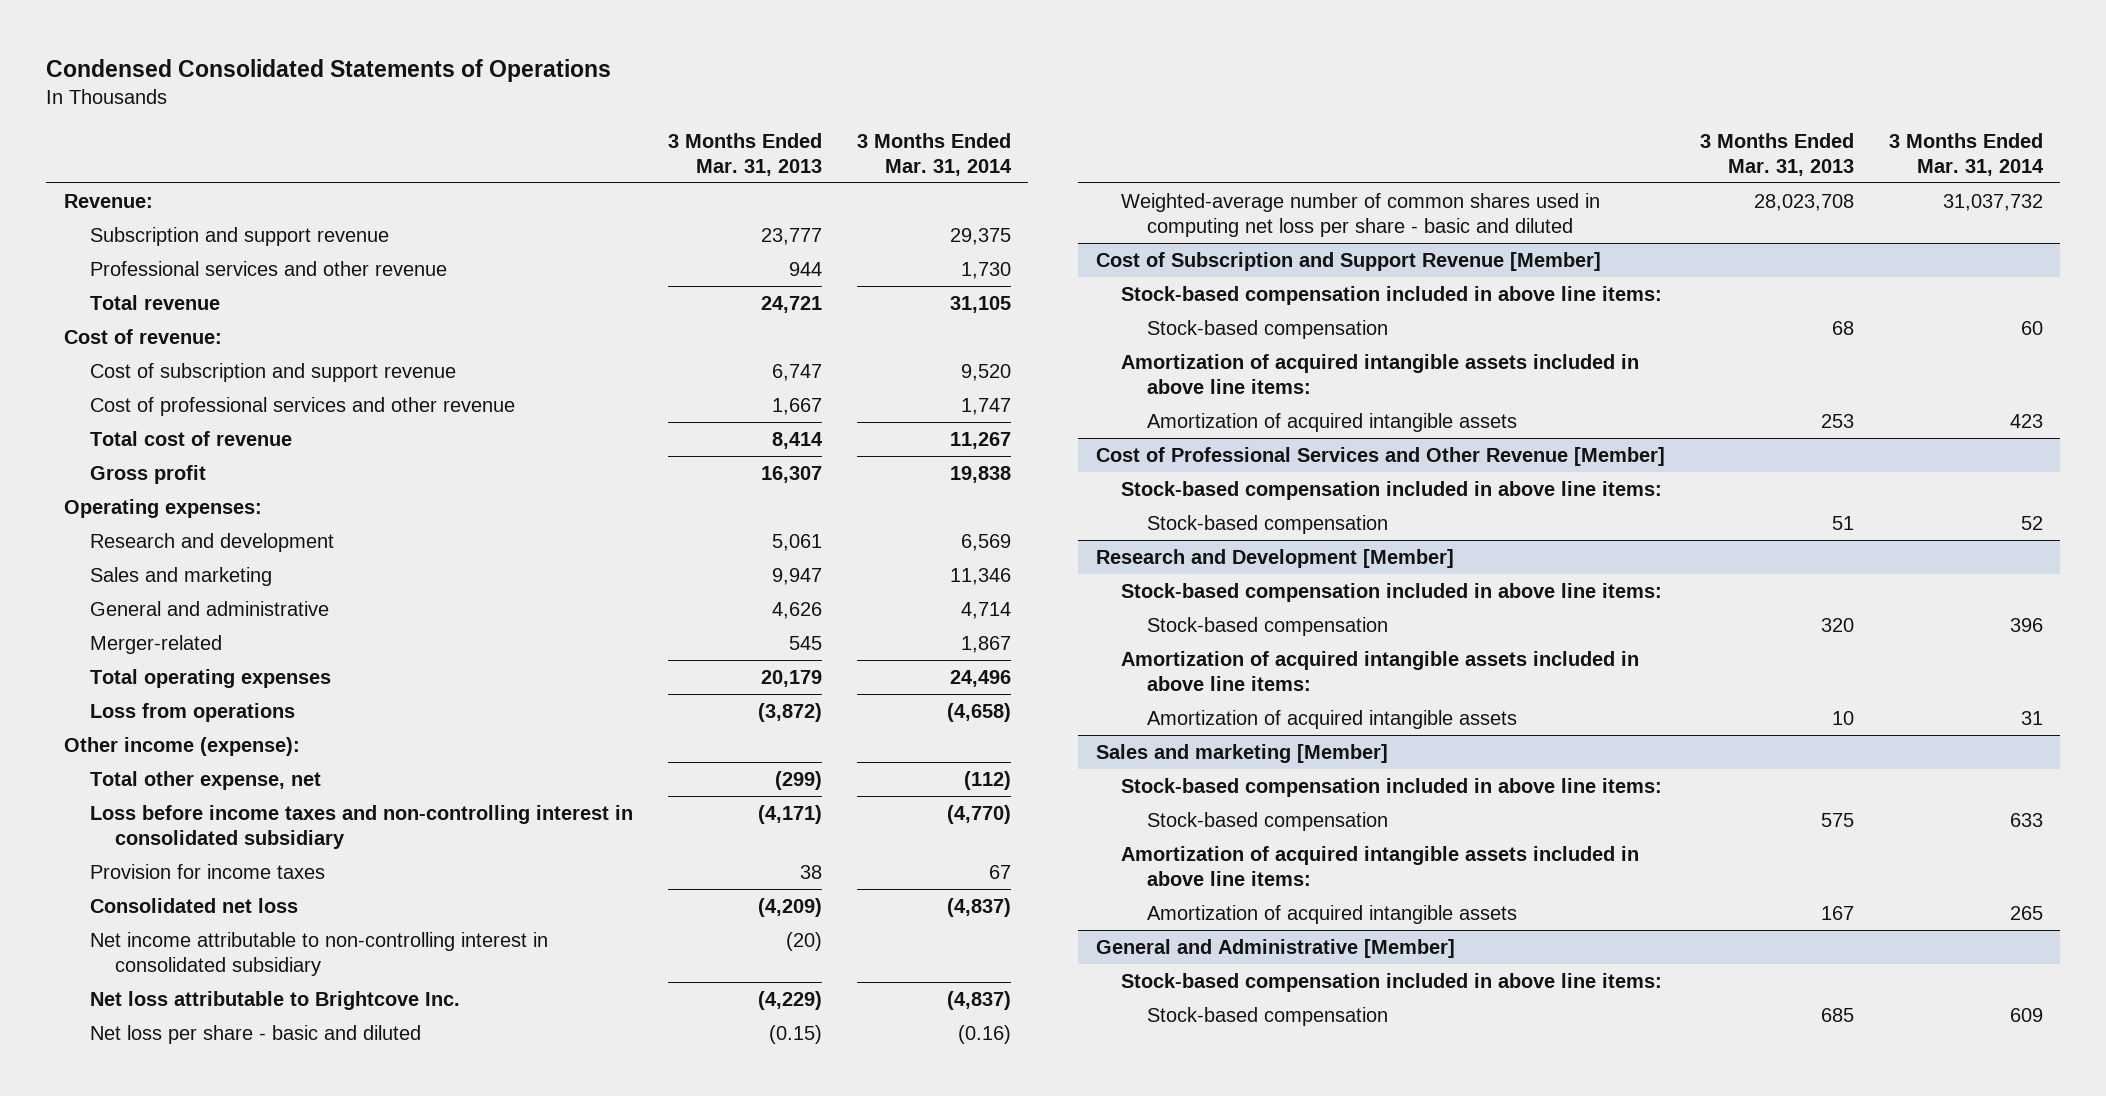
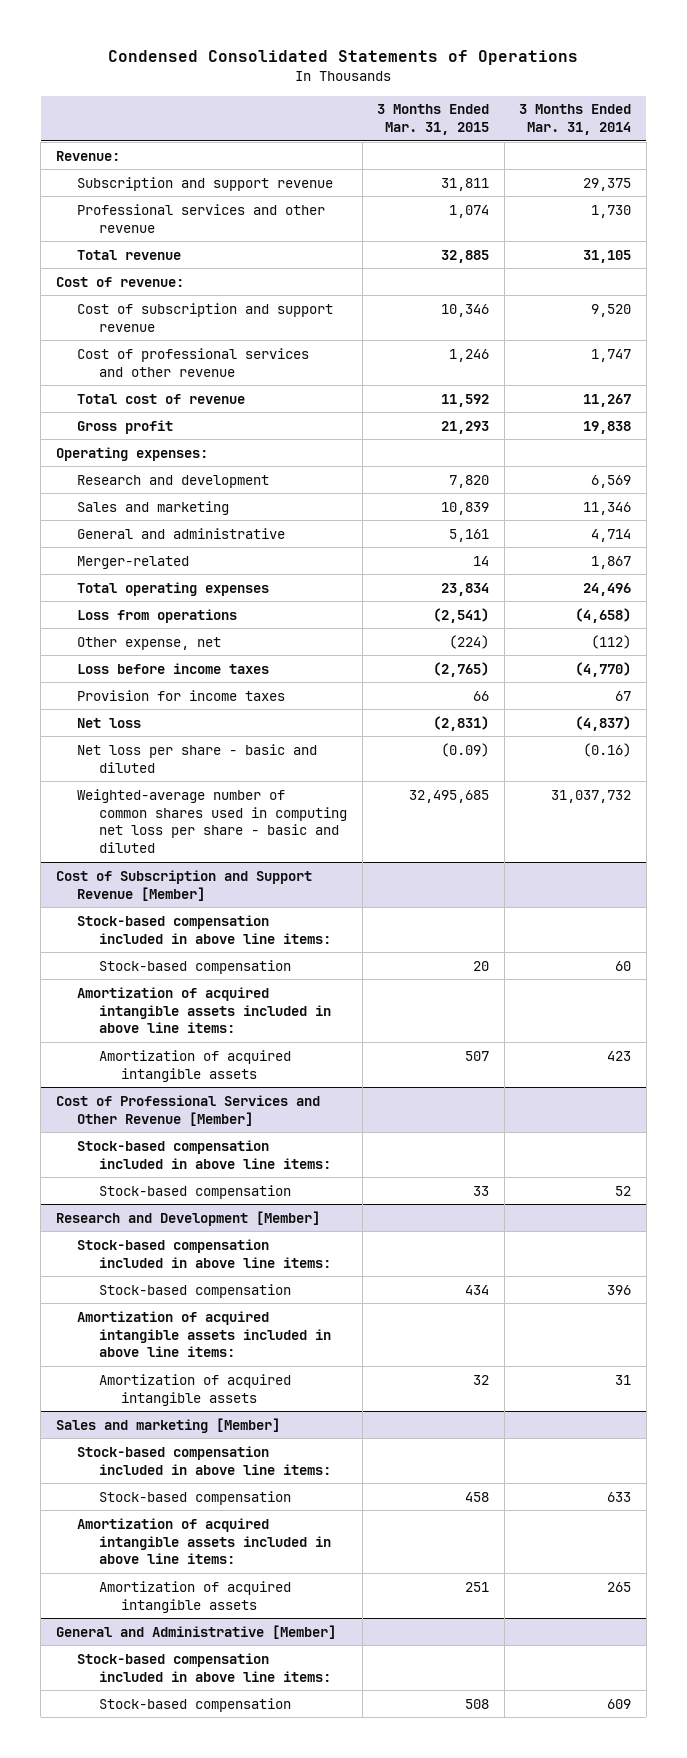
- | 3 Months Ended Mar. 31, 2013 | 3 Months Ended Mar. 31, 2014
+ | 3 Months Ended Mar. 31, 2015 | 3 Months Ended Mar. 31, 2014
- Other income (expense):
- Total other expense, net | (299) | (112)
- Loss before income taxes and non-controlling interest in consolidated subsidiary | (4,171) | (4,770)
+ Other expense, net | (224) | (112)
+ Loss before income taxes | (2,765) | (4,770)
- Consolidated net loss | (4,209) | (4,837)
- Net income attributable to non-controlling interest in consolidated subsidiary | (20) |
- Net loss attributable to Brightcove Inc. | (4,229) | (4,837)
+ Net loss | (2,831) | (4,837)

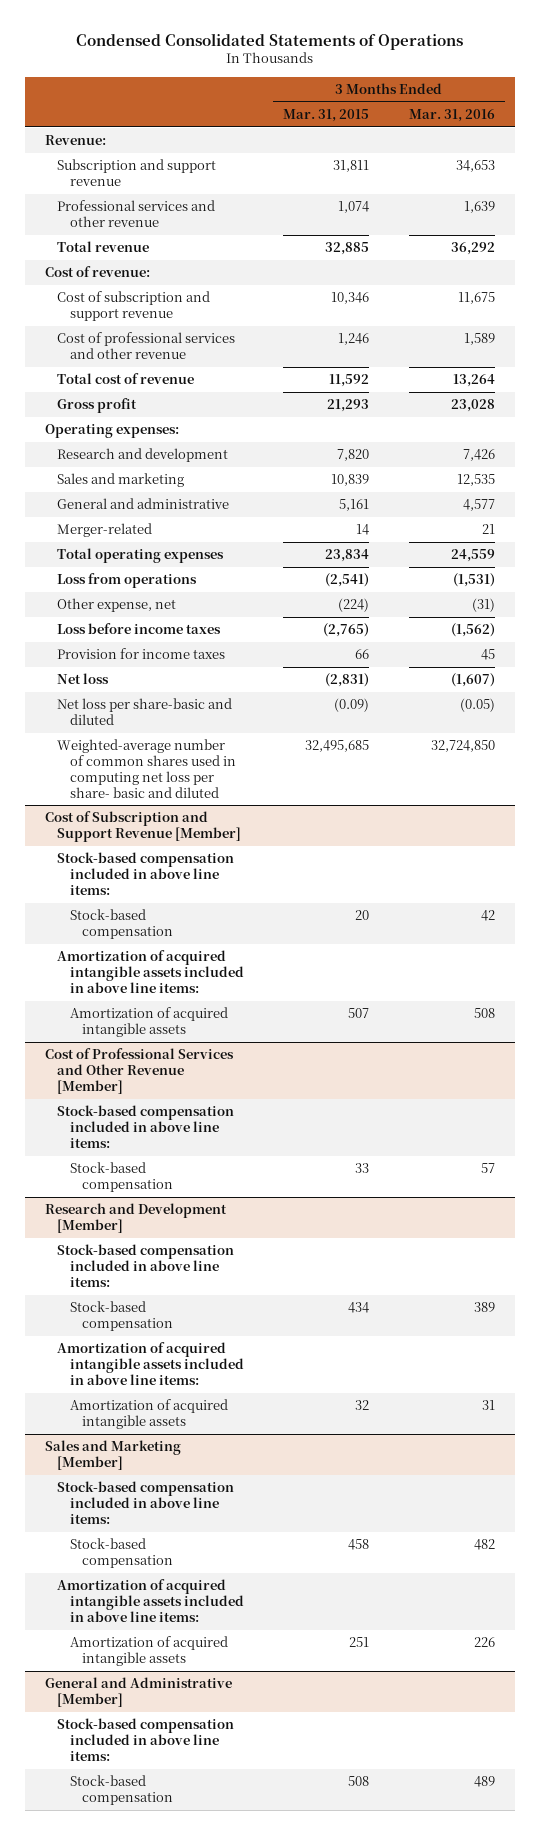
- | 3 Months Ended Mar. 31, 2015 | 3 Months Ended Mar. 31, 2014
+ | 3 Months Ended Mar. 31, 2015 | 3 Months Ended Mar. 31, 2016
- Net loss per share - basic and diluted | (0.09) | (0.16)
- Weighted-average number of common shares used in computing net loss per share - basic and diluted | 32,495,685 | 31,037,732
+ Net loss per share-basic and diluted | (0.09) | (0.05)
+ Weighted-average number of common shares used in computing net loss per share- basic and diluted | 32,495,685 | 32,724,850
- Sales and marketing [Member]
+ Sales and Marketing [Member]

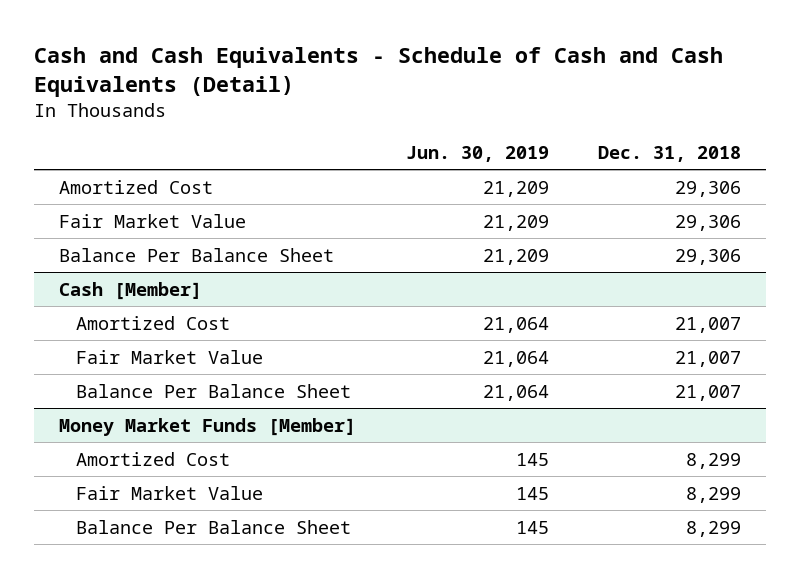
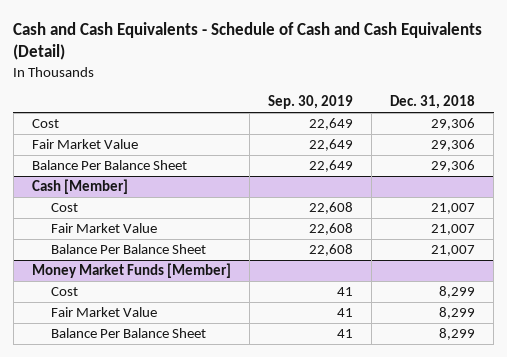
- | Jun. 30, 2019 | Dec. 31, 2018
+ | Sep. 30, 2019 | Dec. 31, 2018
- Amortized Cost | 21,209 | 29,306
+ Cost | 22,649 | 29,306
@ Cash [Member]
- Amortized Cost | 21,064 | 21,007
+ Cost | 22,608 | 21,007
@ Money Market Funds [Member]
- Amortized Cost | 145 | 8,299
+ Cost | 41 | 8,299

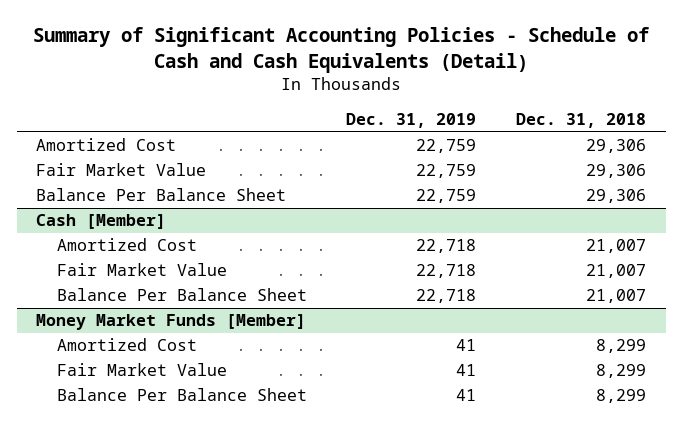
- Cash and Cash Equivalents - Schedule of Cash and Cash Equivalents (Detail)
+ Summary of Significant Accounting Policies - Schedule of Cash and Cash Equivalents (Detail)
- | Sep. 30, 2019 | Dec. 31, 2018
+ | Dec. 31, 2019 | Dec. 31, 2018
- Cost | 22,649 | 29,306
+ Amortized Cost | 22,759 | 29,306
@ Cash [Member]
- Cost | 22,608 | 21,007
+ Amortized Cost | 22,718 | 21,007
@ Money Market Funds [Member]
- Cost | 41 | 8,299
+ Amortized Cost | 41 | 8,299

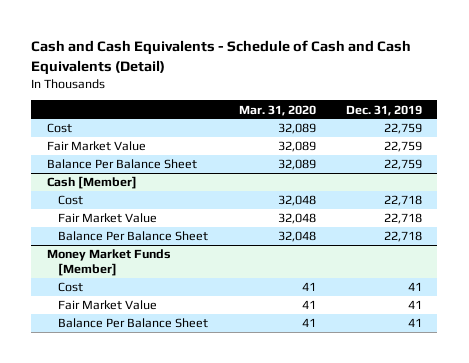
- Summary of Significant Accounting Policies - Schedule of Cash and Cash Equivalents (Detail)
+ Cash and Cash Equivalents - Schedule of Cash and Cash Equivalents (Detail)
- | Dec. 31, 2019 | Dec. 31, 2018
+ | Mar. 31, 2020 | Dec. 31, 2019
- Amortized Cost | 22,759 | 29,306
+ Cost | 32,089 | 22,759
@ Cash [Member]
- Amortized Cost | 22,718 | 21,007
+ Cost | 32,048 | 22,718
@ Money Market Funds [Member]
- Amortized Cost | 41 | 8,299
+ Cost | 41 | 41

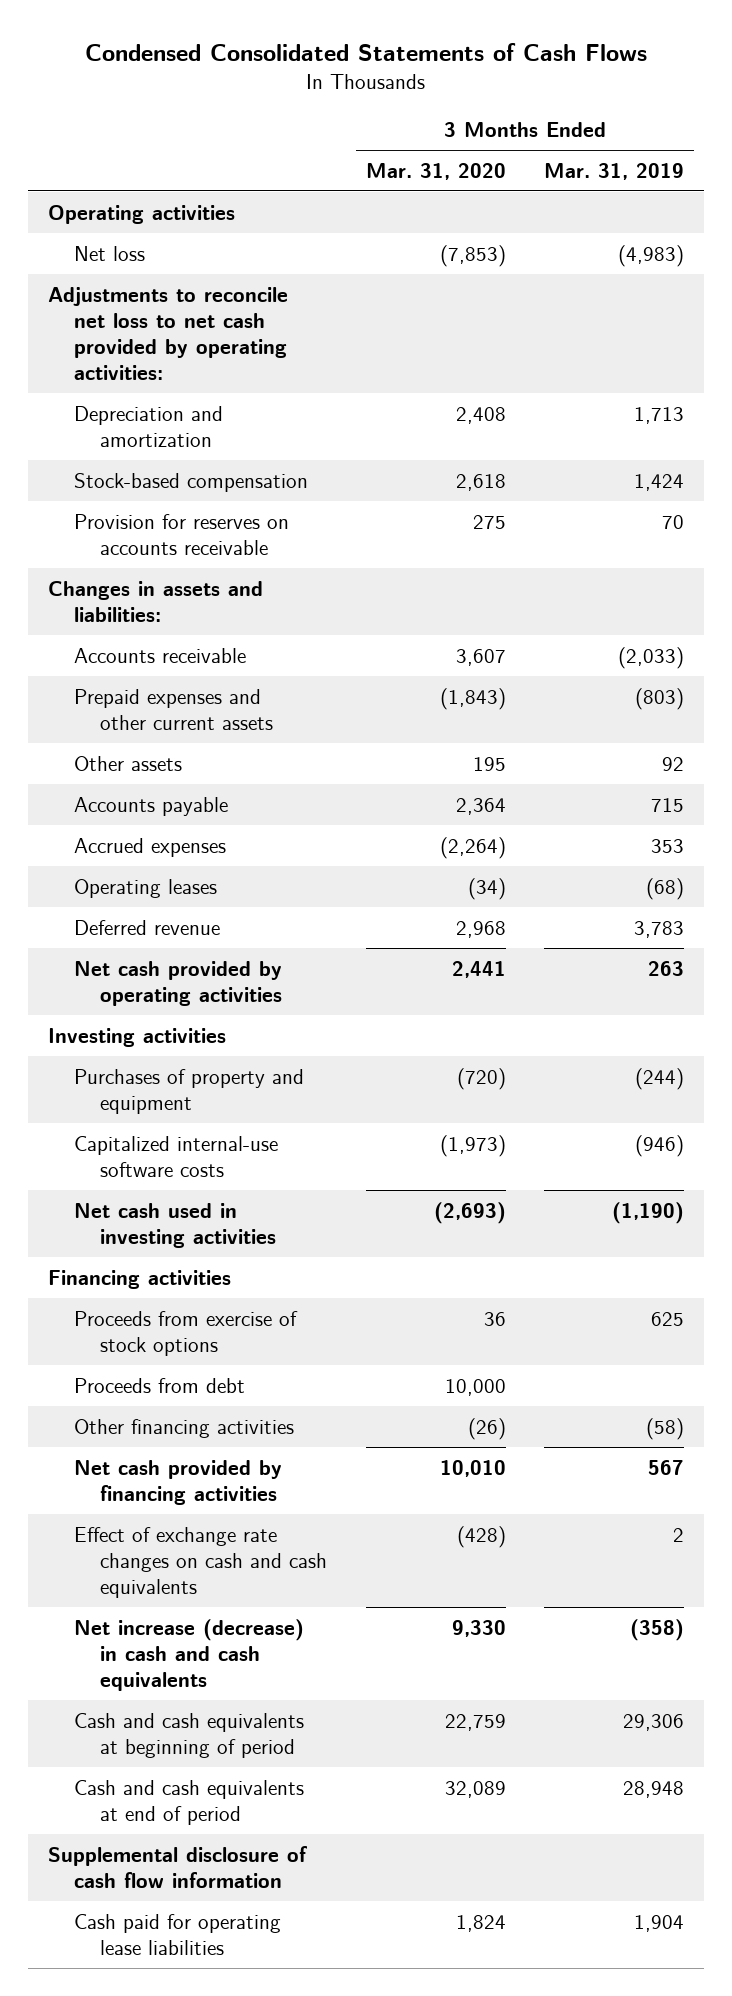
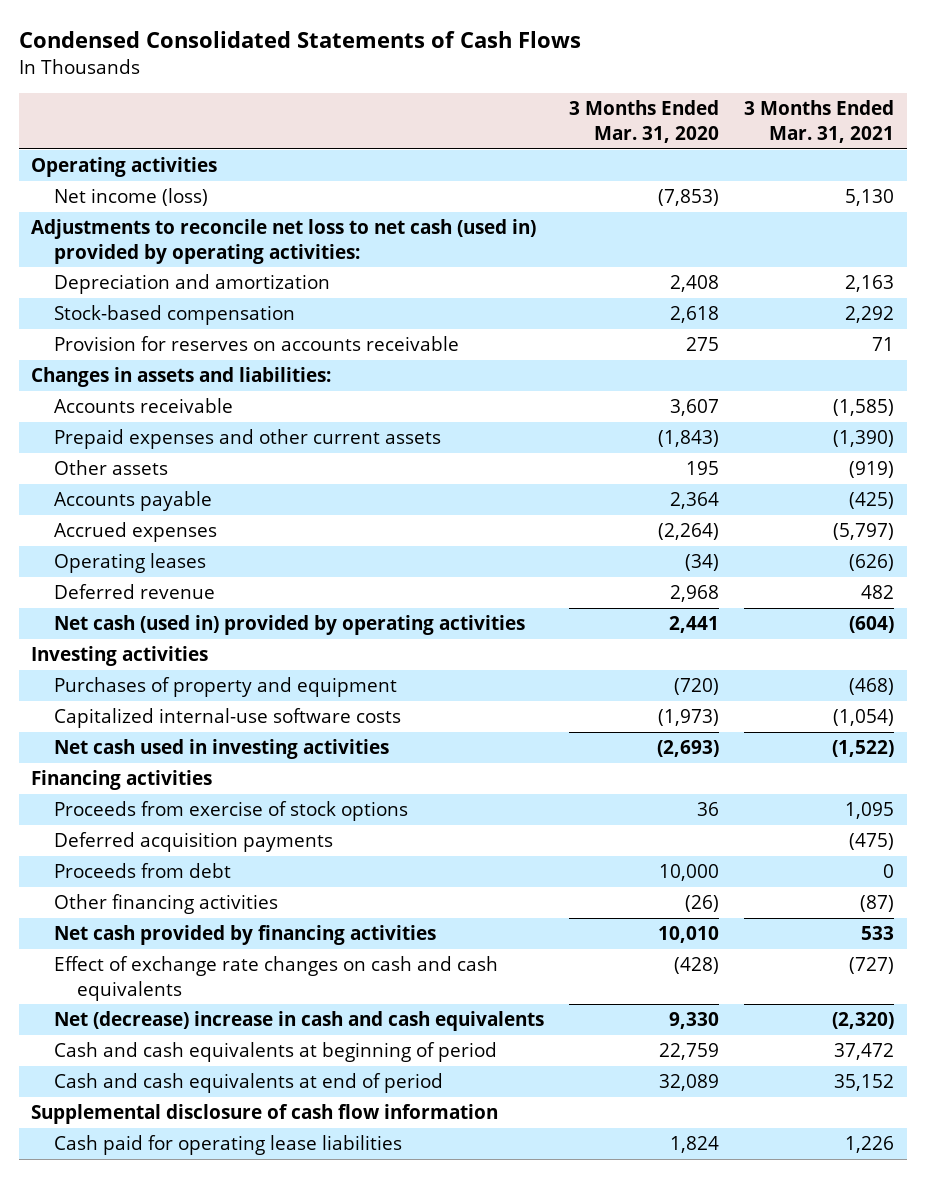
- | 3 Months Ended Mar. 31, 2020 | 3 Months Ended Mar. 31, 2019
+ | 3 Months Ended Mar. 31, 2020 | 3 Months Ended Mar. 31, 2021
- Net loss | (7,853) | (4,983)
- Adjustments to reconcile net loss to net cash provided by operating activities:
+ Net income (loss) | (7,853) | 5,130
+ Adjustments to reconcile net loss to net cash (used in) provided by operating activities:
- Net cash provided by operating activities | 2,441 | 263
+ Net cash (used in) provided by operating activities | 2,441 | (604)
+ Deferred acquisition payments | | (475)
- Net increase (decrease) in cash and cash equivalents | 9,330 | (358)
+ Net (decrease) increase in cash and cash equivalents | 9,330 | (2,320)

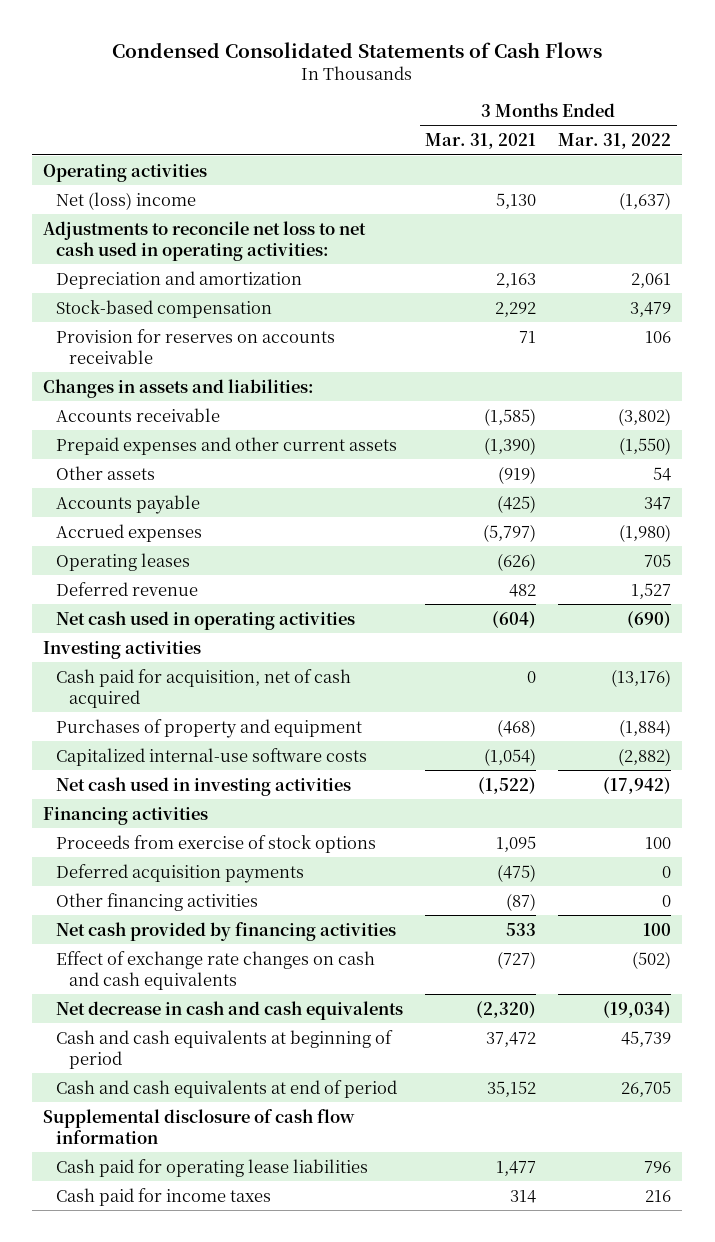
- | 3 Months Ended Mar. 31, 2020 | 3 Months Ended Mar. 31, 2021
+ | 3 Months Ended Mar. 31, 2021 | 3 Months Ended Mar. 31, 2022
- Net income (loss) | (7,853) | 5,130
- Adjustments to reconcile net loss to net cash (used in) provided by operating activities:
+ Net (loss) income | 5,130 | (1,637)
+ Adjustments to reconcile net loss to net cash used in operating activities:
- Net cash (used in) provided by operating activities | 2,441 | (604)
+ Net cash used in operating activities | (604) | (690)
+ Cash paid for acquisition, net of cash acquired | 0 | (13,176)
- Proceeds from debt | 10,000 | 0
- Net (decrease) increase in cash and cash equivalents | 9,330 | (2,320)
+ Net decrease in cash and cash equivalents | (2,320) | (19,034)
- Cash paid for operating lease liabilities | 1,824 | 1,226
+ Cash paid for operating lease liabilities | 1,477 | 796
+ Cash paid for income taxes | 314 | 216

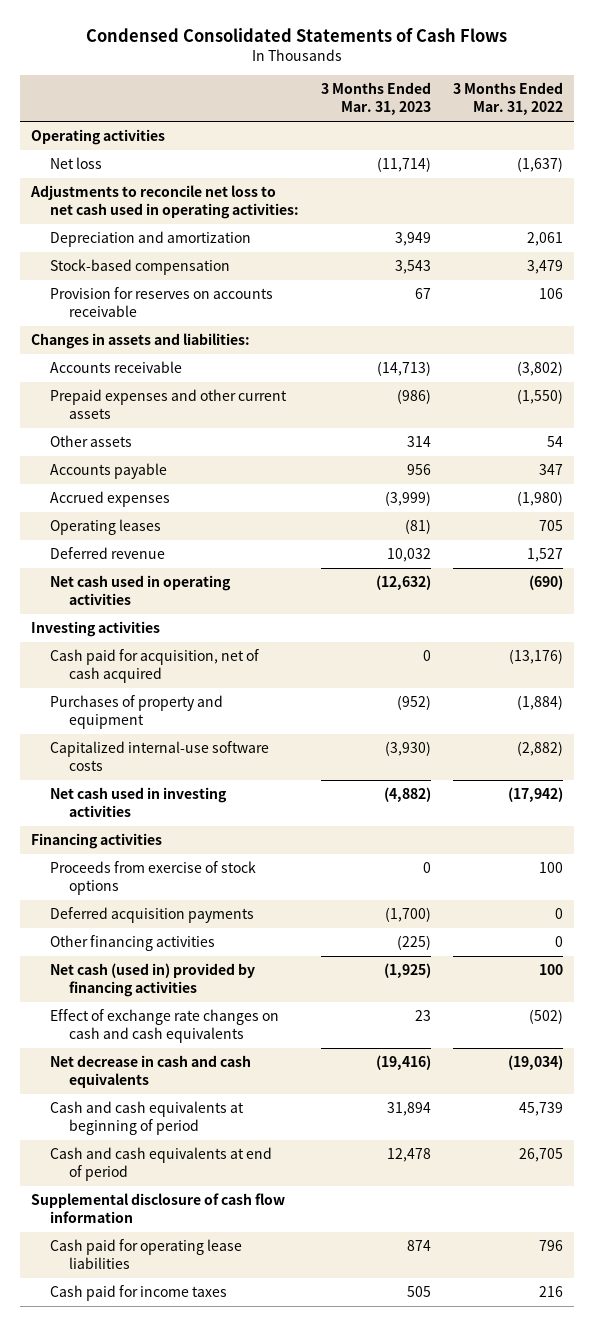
- | 3 Months Ended Mar. 31, 2021 | 3 Months Ended Mar. 31, 2022
+ | 3 Months Ended Mar. 31, 2023 | 3 Months Ended Mar. 31, 2022
- Net (loss) income | 5,130 | (1,637)
+ Net loss | (11,714) | (1,637)
- Net cash provided by financing activities | 533 | 100
+ Net cash (used in) provided by financing activities | (1,925) | 100

